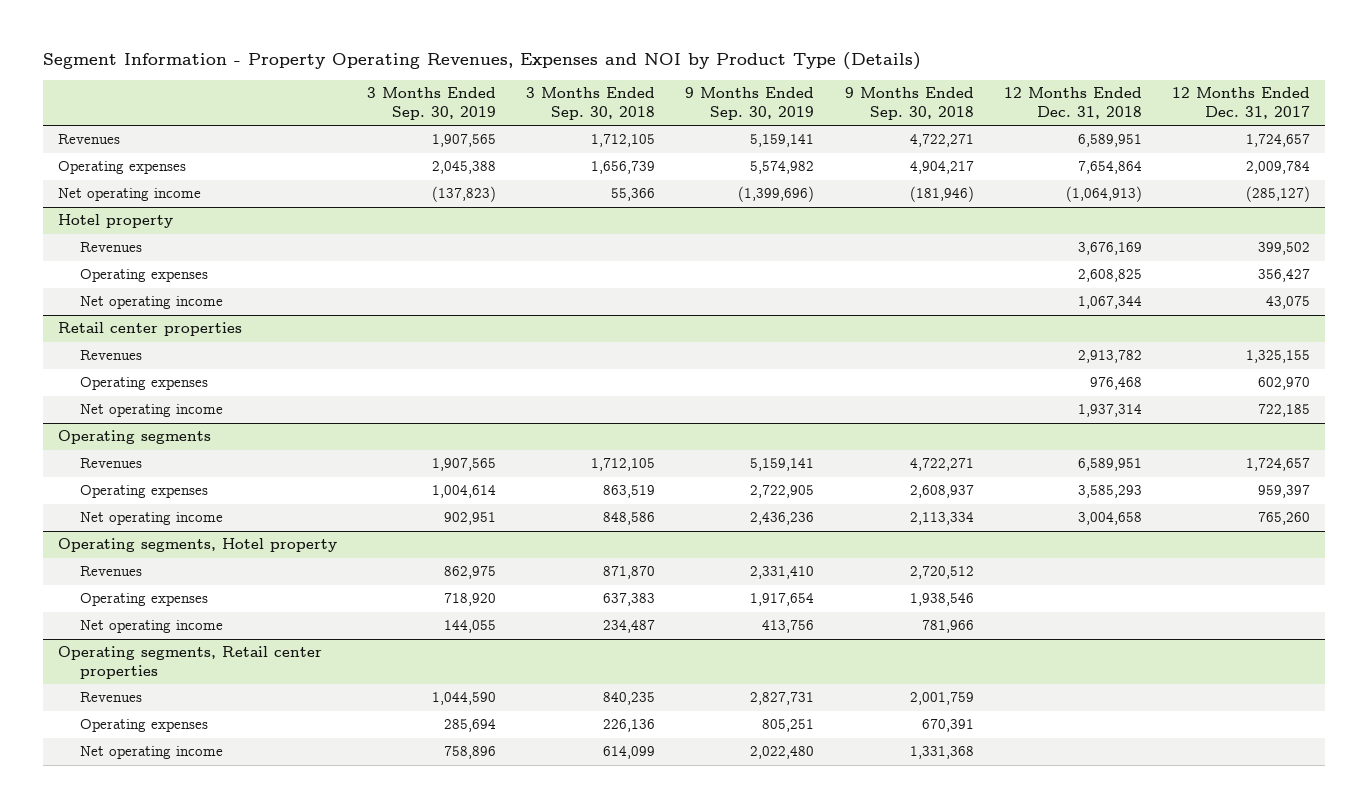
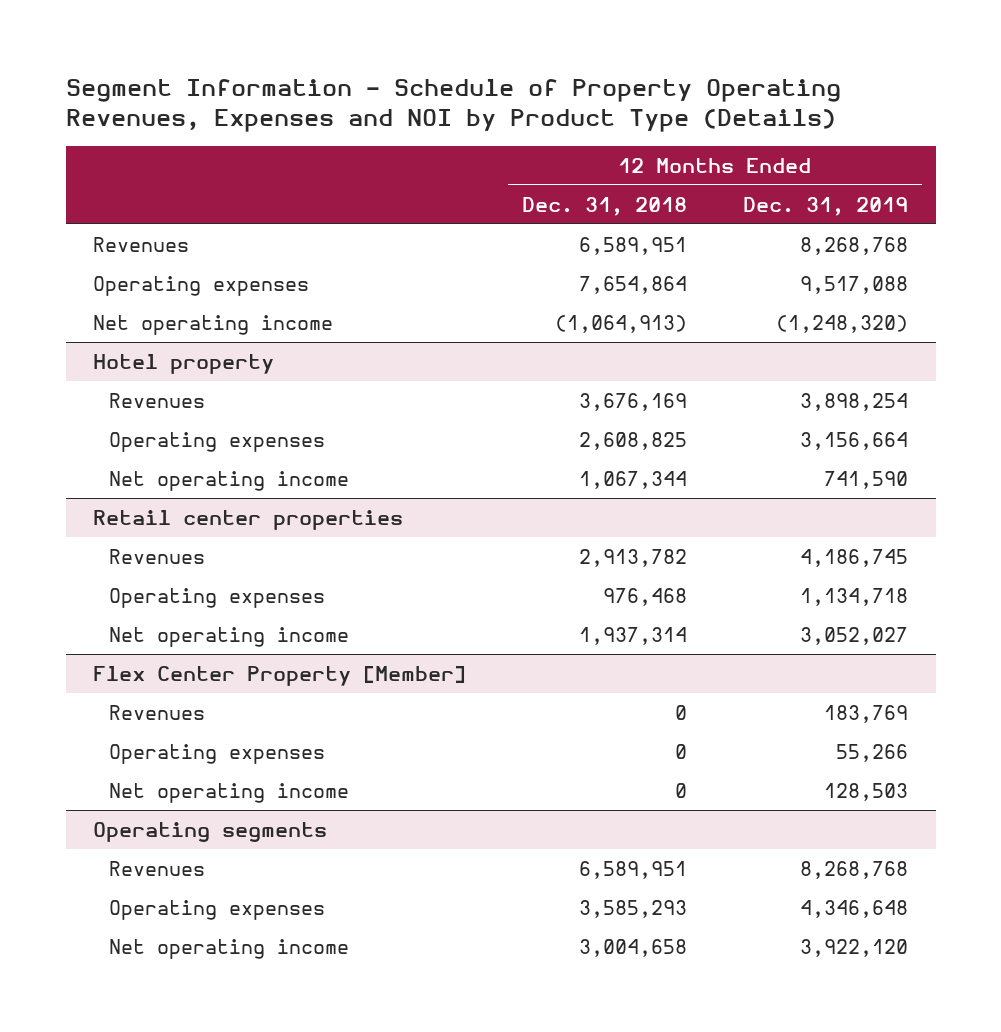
- Segment Information - Property Operating Revenues, Expenses and NOI by Product Type (Details)
+ Segment Information - Schedule of Property Operating Revenues, Expenses and NOI by Product Type (Details)
- | 3 Months Ended Sep. 30, 2019 | 3 Months Ended Sep. 30, 2018 | 9 Months Ended Sep. 30, 2019 | 9 Months Ended Sep. 30, 2018 | 12 Months Ended Dec. 31, 2018 | 12 Months Ended Dec. 31, 2017
+ | 12 Months Ended Dec. 31, 2018 | 12 Months Ended Dec. 31, 2019
+ Flex Center Property [Member]
+ Revenues | 0 | 183,769
+ Operating expenses | 0 | 55,266
+ Net operating income | 0 | 128,503
- Operating segments, Hotel property
- Revenues | 862,975 | 871,870 | 2,331,410 | 2,720,512 | |
- Operating expenses | 718,920 | 637,383 | 1,917,654 | 1,938,546 | |
- Net operating income | 144,055 | 234,487 | 413,756 | 781,966 | |
- Operating segments, Retail center properties
- Revenues | 1,044,590 | 840,235 | 2,827,731 | 2,001,759 | |
- Operating expenses | 285,694 | 226,136 | 805,251 | 670,391 | |
- Net operating income | 758,896 | 614,099 | 2,022,480 | 1,331,368 | |

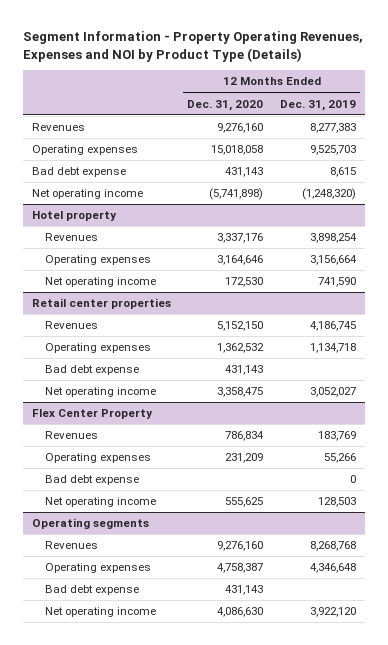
- Segment Information - Schedule of Property Operating Revenues, Expenses and NOI by Product Type (Details)
+ Segment Information - Property Operating Revenues, Expenses and NOI by Product Type (Details)
- | 12 Months Ended Dec. 31, 2018 | 12 Months Ended Dec. 31, 2019
+ | 12 Months Ended Dec. 31, 2020 | 12 Months Ended Dec. 31, 2019
- Revenues | 6,589,951 | 8,268,768
- Operating expenses | 7,654,864 | 9,517,088
+ Revenues | 9,276,160 | 8,277,383
+ Operating expenses | 15,018,058 | 9,525,703
+ Bad debt expense | 431,143 | 8,615
@ Retail center properties
+ Bad debt expense | 431,143 |
- Flex Center Property [Member]
+ Flex Center Property
+ Bad debt expense | | 0
@ Operating segments
+ Bad debt expense | 431,143 |

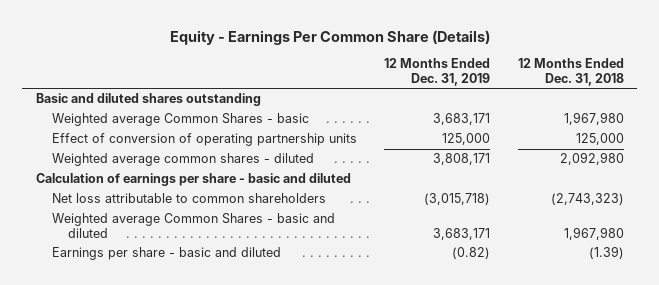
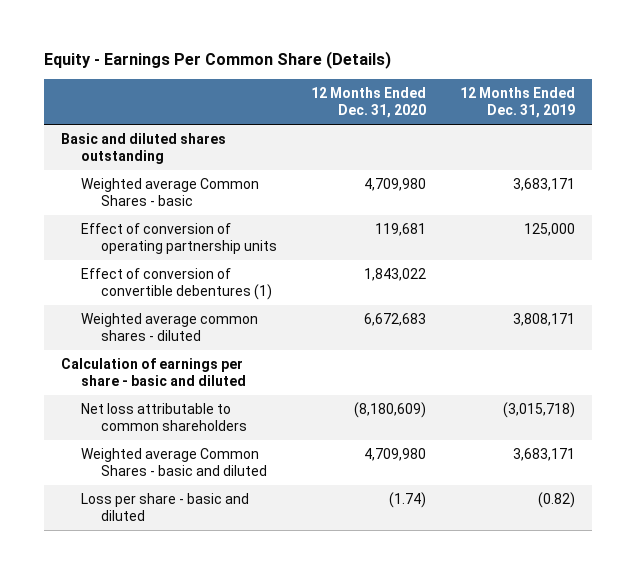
- | 12 Months Ended Dec. 31, 2019 | 12 Months Ended Dec. 31, 2018
+ | 12 Months Ended Dec. 31, 2020 | 12 Months Ended Dec. 31, 2019
+ Effect of conversion of convertible debentures (1) | 1,843,022 |
- Earnings per share - basic and diluted | (0.82) | (1.39)
+ Loss per share - basic and diluted | (1.74) | (0.82)

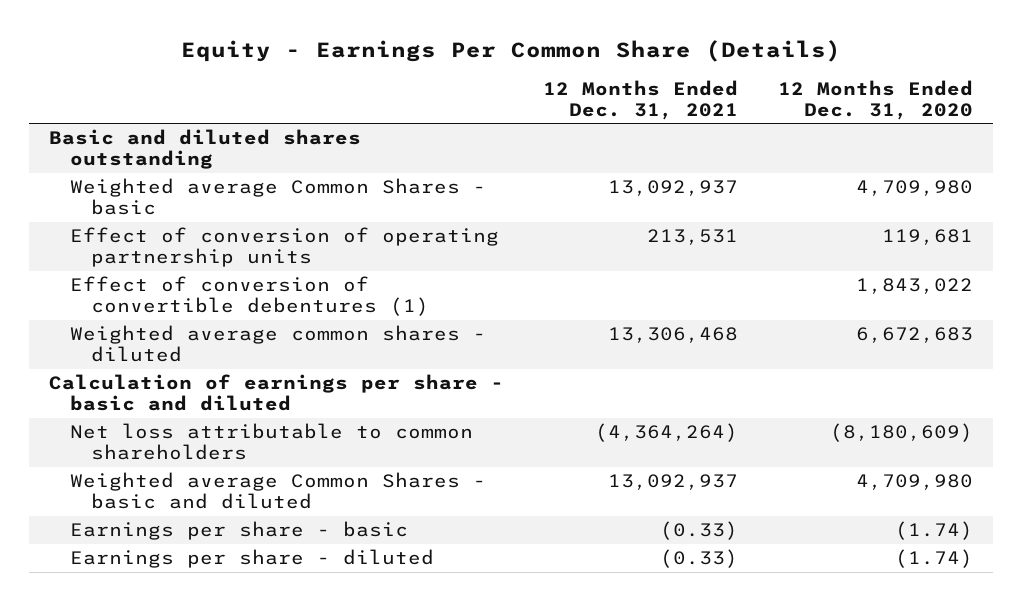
- | 12 Months Ended Dec. 31, 2020 | 12 Months Ended Dec. 31, 2019
+ | 12 Months Ended Dec. 31, 2021 | 12 Months Ended Dec. 31, 2020
- Loss per share - basic and diluted | (1.74) | (0.82)
+ Earnings per share - basic | (0.33) | (1.74)
+ Earnings per share - diluted | (0.33) | (1.74)

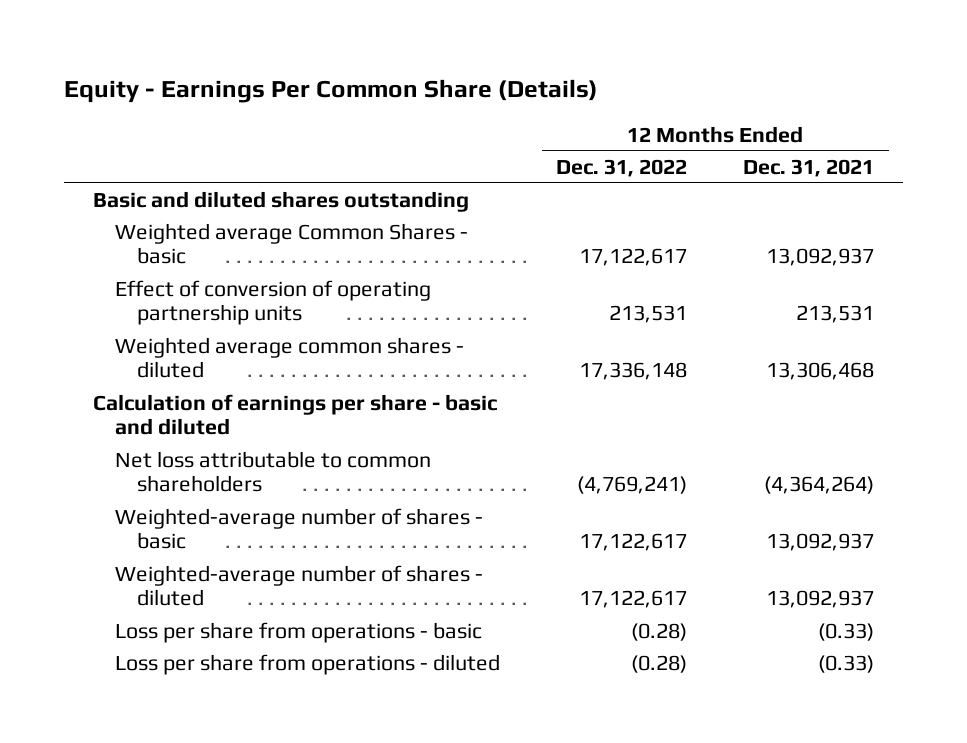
- | 12 Months Ended Dec. 31, 2021 | 12 Months Ended Dec. 31, 2020
+ | 12 Months Ended Dec. 31, 2022 | 12 Months Ended Dec. 31, 2021
- Effect of conversion of convertible debentures (1) | | 1,843,022
- Weighted average Common Shares - basic and diluted | 13,092,937 | 4,709,980
- Earnings per share - basic | (0.33) | (1.74)
- Earnings per share - diluted | (0.33) | (1.74)
+ Weighted-average number of shares - basic | 17,122,617 | 13,092,937
+ Weighted-average number of shares - diluted | 17,122,617 | 13,092,937
+ Loss per share from operations - basic | (0.28) | (0.33)
+ Loss per share from operations - diluted | (0.28) | (0.33)

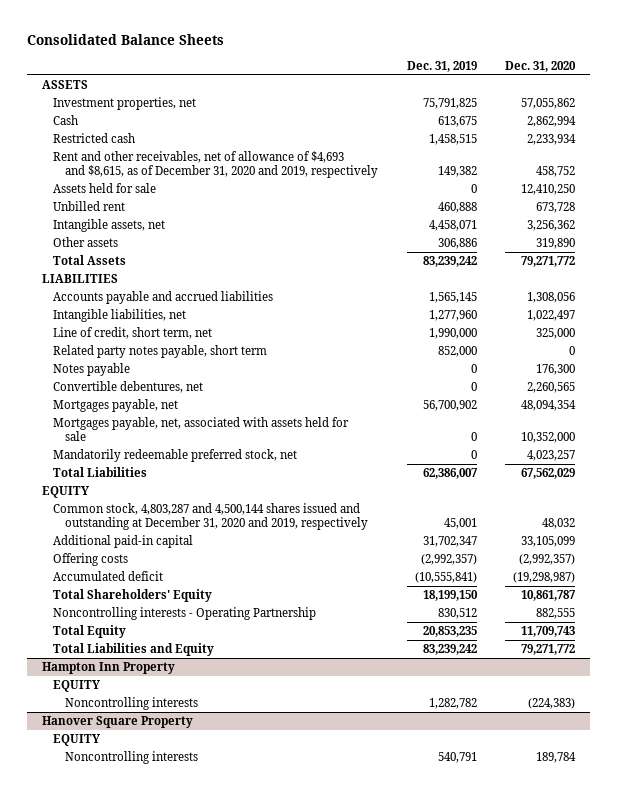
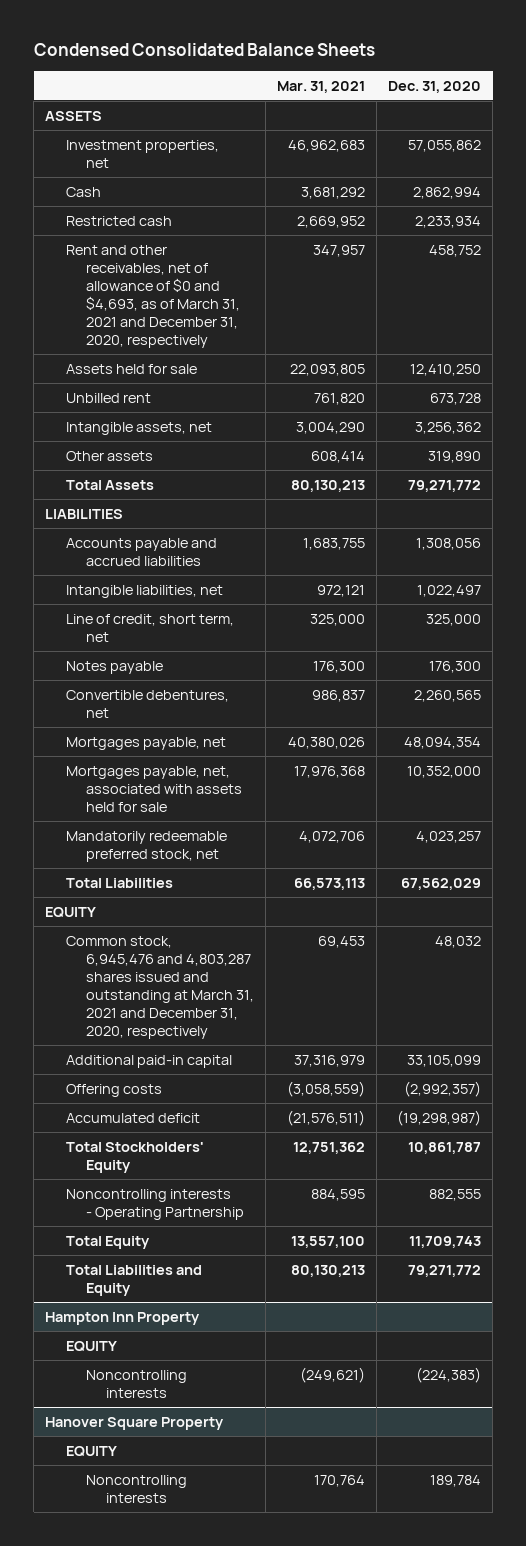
- Consolidated Balance Sheets
+ Condensed Consolidated Balance Sheets
- | Dec. 31, 2019 | Dec. 31, 2020
+ | Mar. 31, 2021 | Dec. 31, 2020
- Rent and other receivables, net of allowance of $4,693 and $8,615, as of December 31, 2020 and 2019, respectively | 149,382 | 458,752
+ Rent and other receivables, net of allowance of $0 and $4,693, as of March 31, 2021 and December 31, 2020, respectively | 347,957 | 458,752
- Related party notes payable, short term | 852,000 | 0
- Common stock, 4,803,287 and 4,500,144 shares issued and outstanding at December 31, 2020 and 2019, respectively | 45,001 | 48,032
+ Common stock, 6,945,476 and 4,803,287 shares issued and outstanding at March 31, 2021 and December 31, 2020, respectively | 69,453 | 48,032
- Total Shareholders' Equity | 18,199,150 | 10,861,787
+ Total Stockholders' Equity | 12,751,362 | 10,861,787

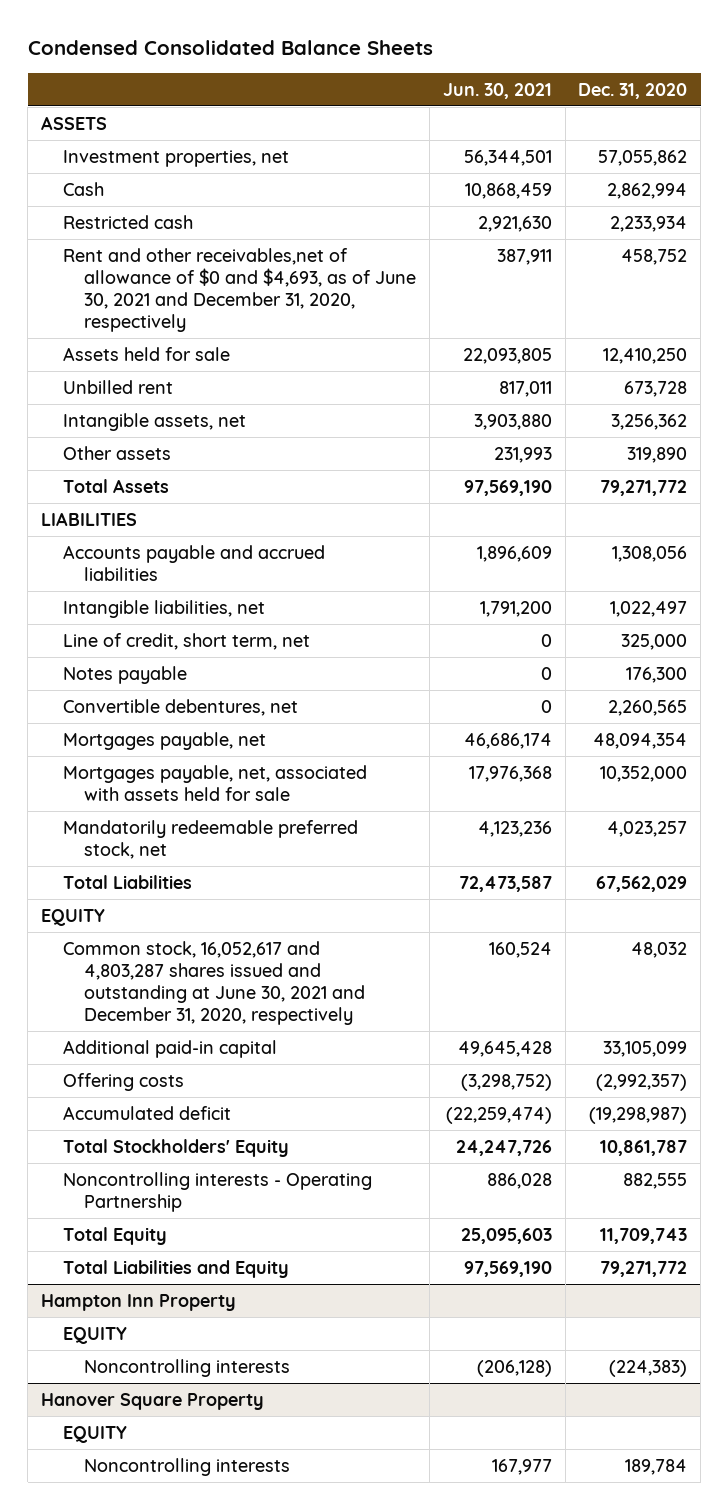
- | Mar. 31, 2021 | Dec. 31, 2020
+ | Jun. 30, 2021 | Dec. 31, 2020
- Rent and other receivables, net of allowance of $0 and $4,693, as of March 31, 2021 and December 31, 2020, respectively | 347,957 | 458,752
+ Rent and other receivables,net of allowance of $0 and $4,693, as of June 30, 2021 and December 31, 2020, respectively | 387,911 | 458,752
- Common stock, 6,945,476 and 4,803,287 shares issued and outstanding at March 31, 2021 and December 31, 2020, respectively | 69,453 | 48,032
+ Common stock, 16,052,617 and 4,803,287 shares issued and outstanding at June 30, 2021 and December 31, 2020, respectively | 160,524 | 48,032

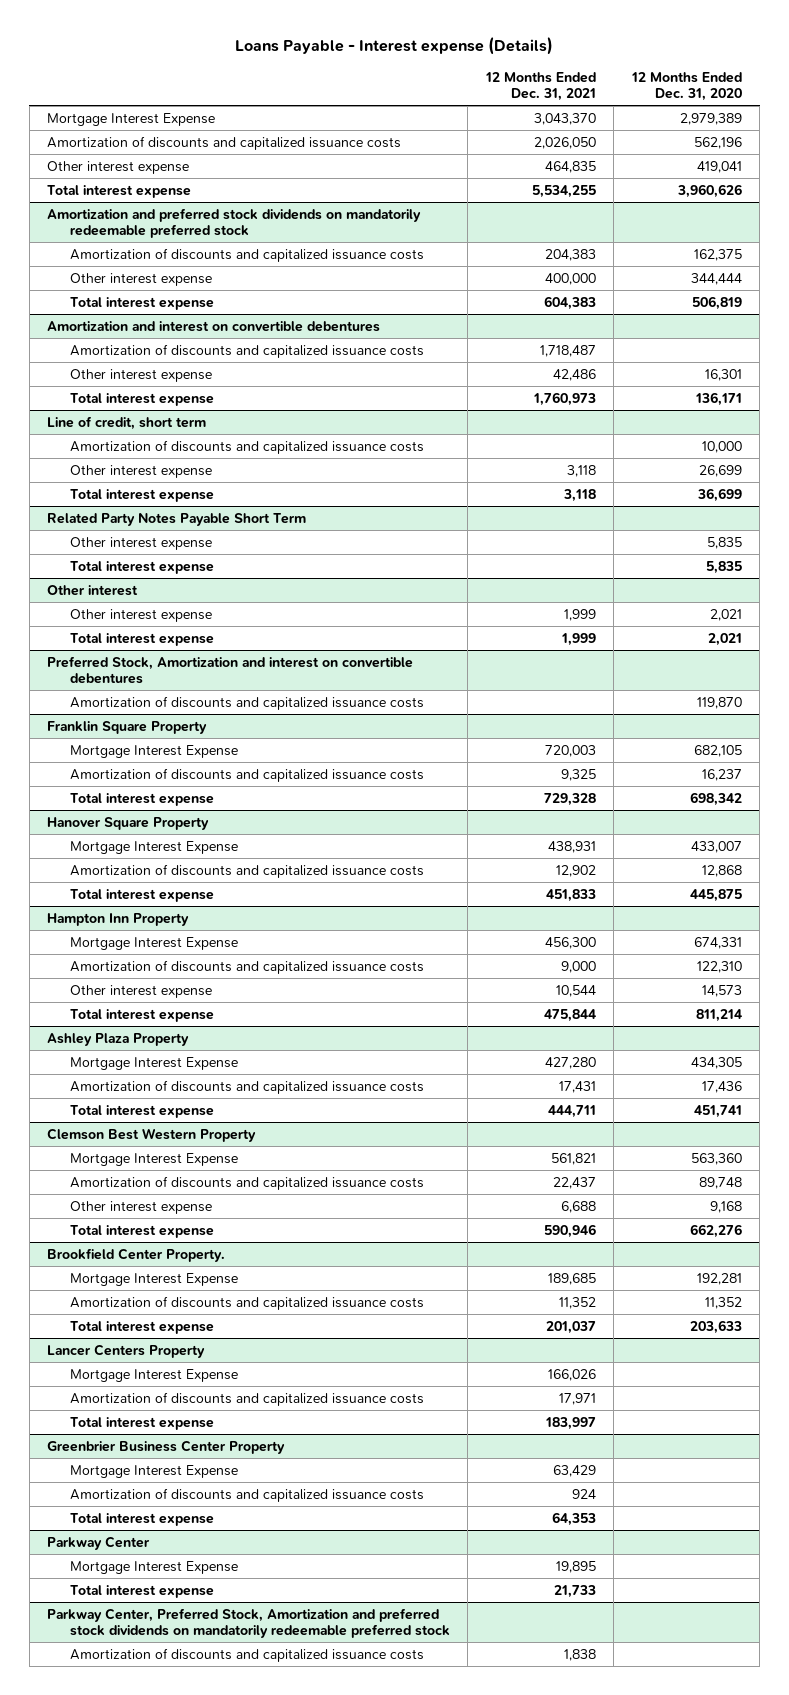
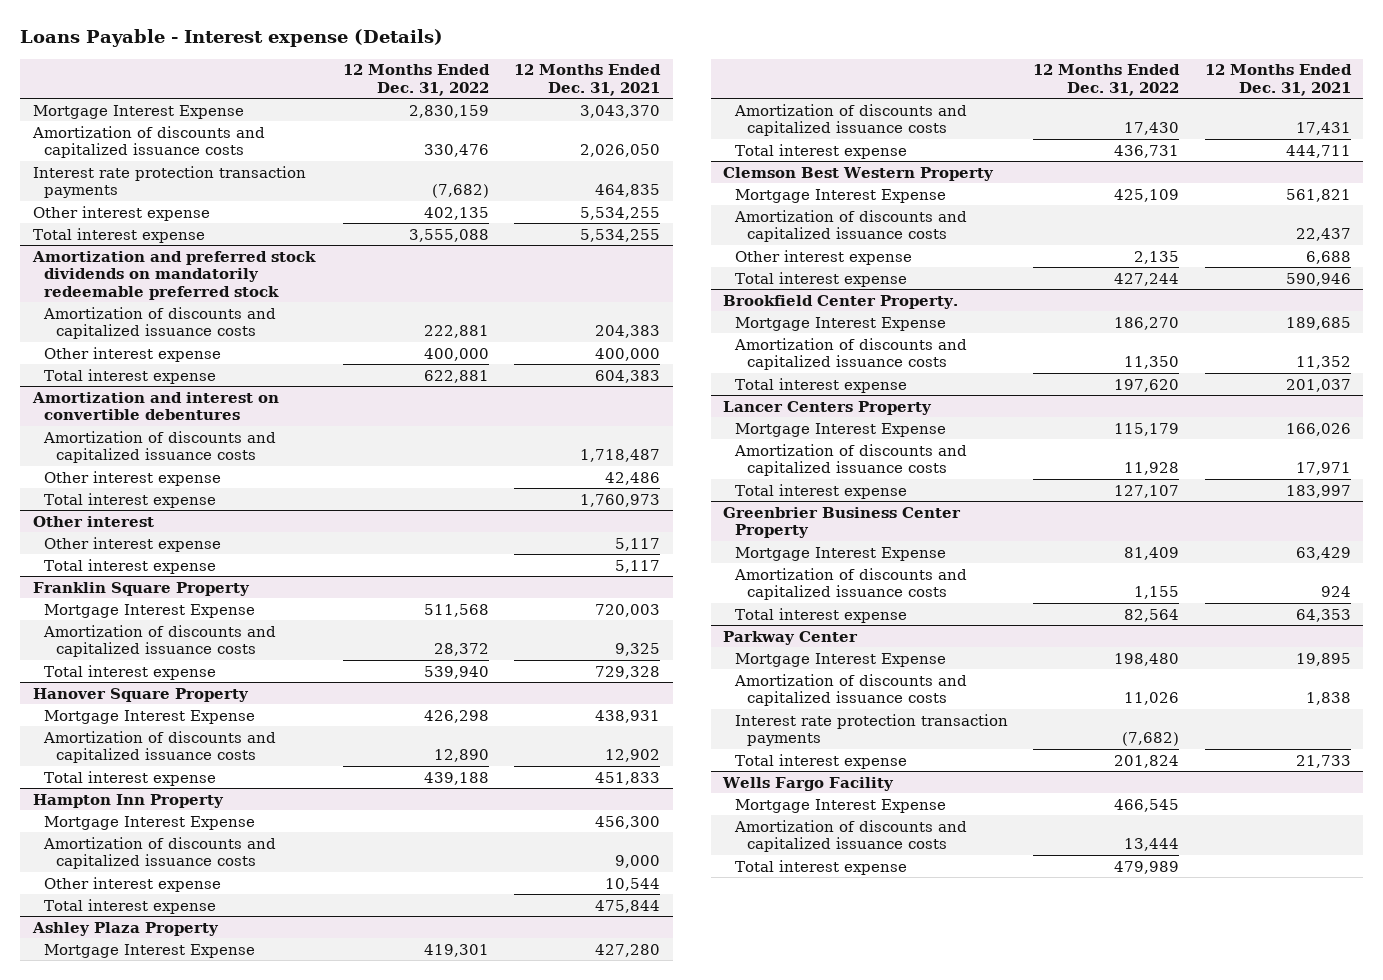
- | 12 Months Ended Dec. 31, 2021 | 12 Months Ended Dec. 31, 2020
+ | 12 Months Ended Dec. 31, 2022 | 12 Months Ended Dec. 31, 2021
- Other interest expense | 464,835 | 419,041
+ Interest rate protection transaction payments | (7,682) | 464,835
+ Other interest expense | 402,135 | 5,534,255
- Line of credit, short term
- Amortization of discounts and capitalized issuance costs | | 10,000
- Other interest expense | 3,118 | 26,699
- Total interest expense | 3,118 | 36,699
- Related Party Notes Payable Short Term
- Other interest expense | | 5,835
- Total interest expense | | 5,835
@ Other interest
- Other interest expense | 1,999 | 2,021
- Total interest expense | 1,999 | 2,021
- Preferred Stock, Amortization and interest on convertible debentures
- Amortization of discounts and capitalized issuance costs | | 119,870
@ Other interest
+ Other interest expense | | 5,117
+ Total interest expense | | 5,117
- Parkway Center, Preferred Stock, Amortization and preferred stock dividends on mandatorily redeemable preferred stock
@ Parkway Center
+ Interest rate protection transaction payments | (7,682) |
moved down: Total interest expense | 201,824 | 21,733
+ Wells Fargo Facility
+ Mortgage Interest Expense | 466,545 |
+ Amortization of discounts and capitalized issuance costs | 13,444 |
+ Total interest expense | 479,989 |

